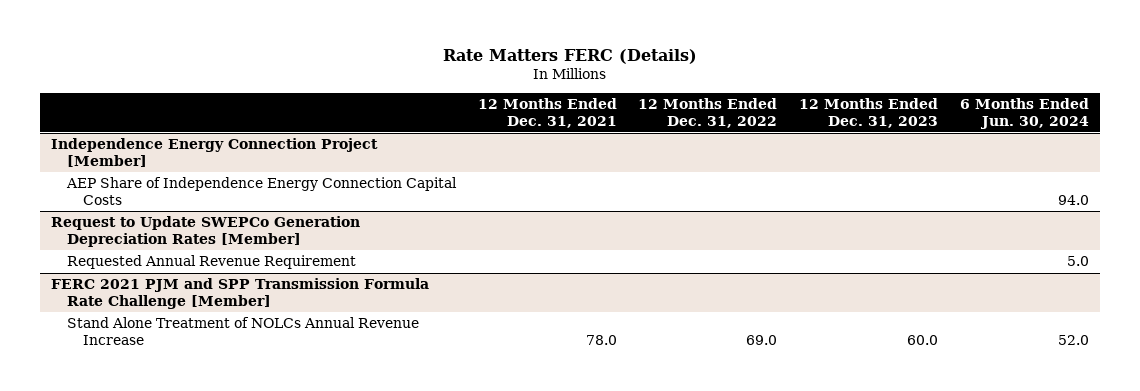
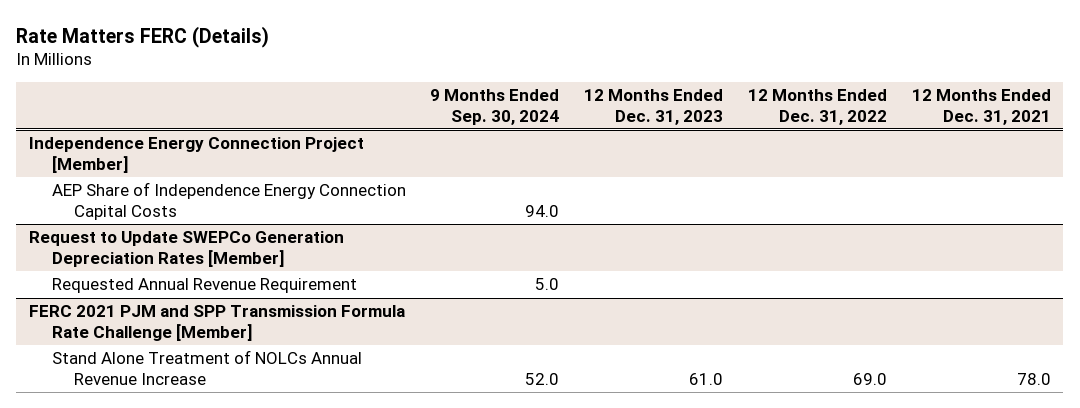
- | 12 Months Ended Dec. 31, 2021 | 12 Months Ended Dec. 31, 2022 | 12 Months Ended Dec. 31, 2023 | 6 Months Ended Jun. 30, 2024
+ | 9 Months Ended Sep. 30, 2024 | 12 Months Ended Dec. 31, 2023 | 12 Months Ended Dec. 31, 2022 | 12 Months Ended Dec. 31, 2021
@ FERC 2021 PJM and SPP Transmission Formula Rate Challenge [Member]
- Stand Alone Treatment of NOLCs Annual Revenue Increase | 78.0 | 69.0 | 60.0 | 52.0
+ Stand Alone Treatment of NOLCs Annual Revenue Increase | 52.0 | 61.0 | 69.0 | 78.0

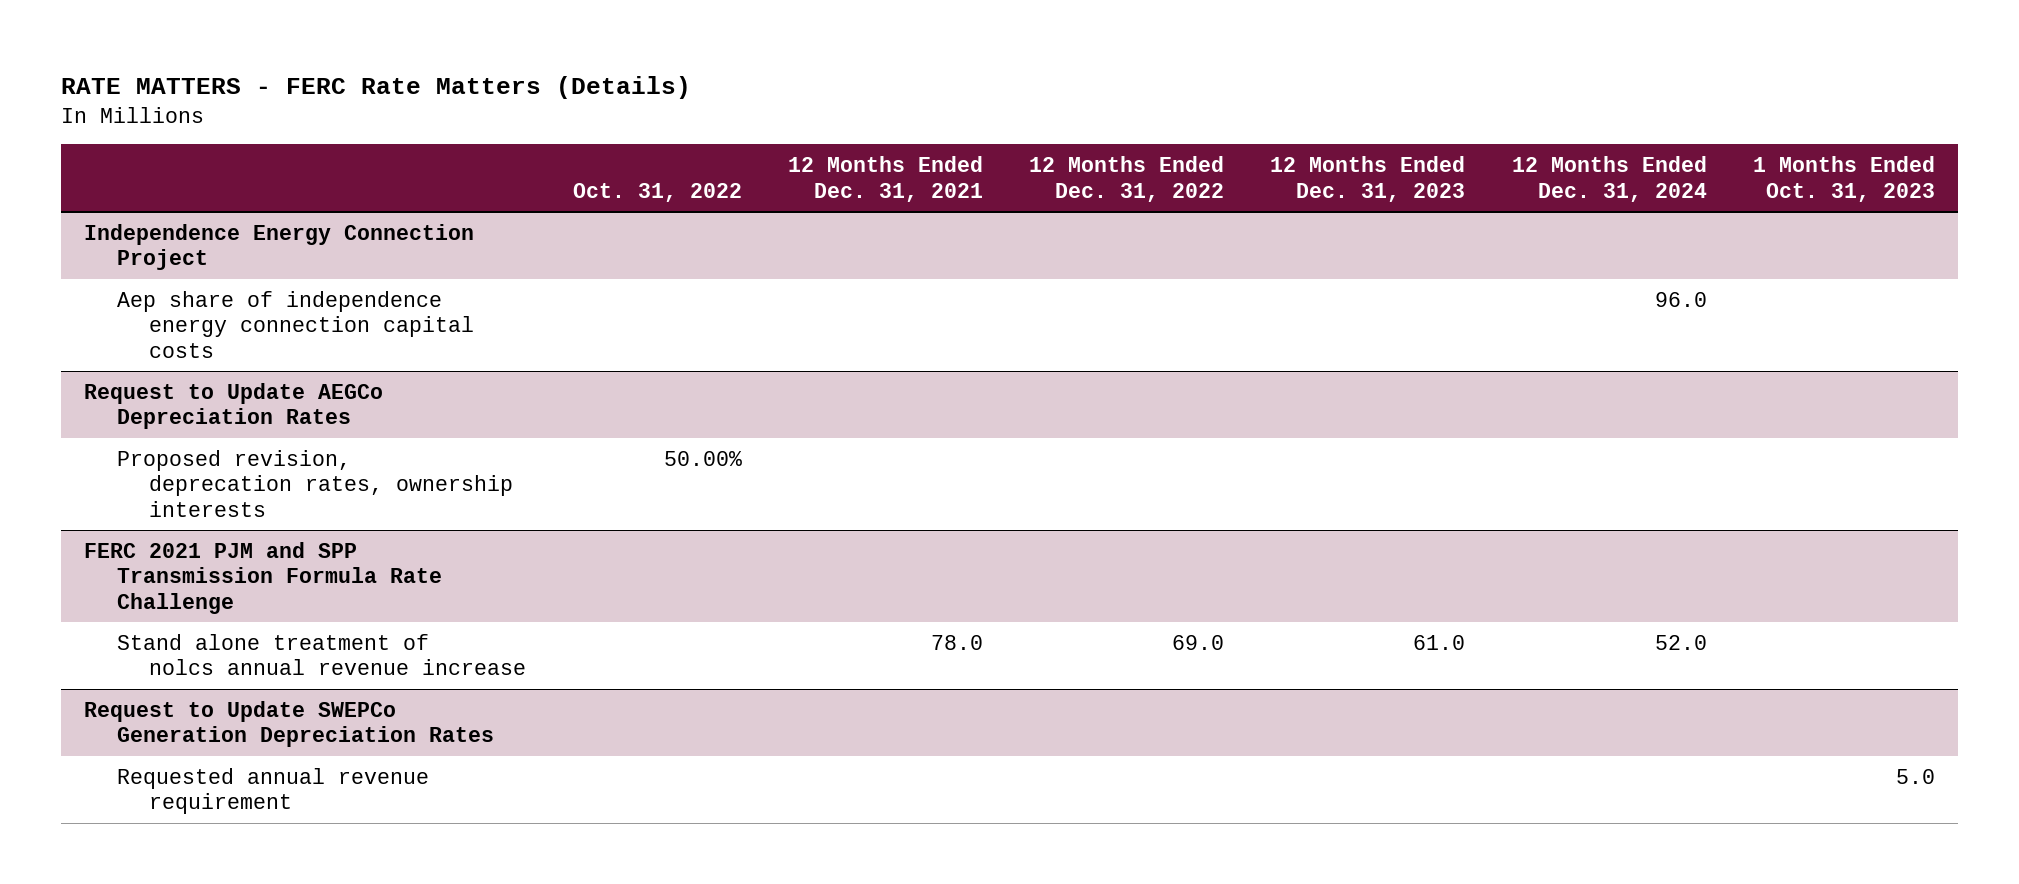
- Rate Matters FERC (Details)
+ RATE MATTERS - FERC Rate Matters (Details)
- | 9 Months Ended Sep. 30, 2024 | 12 Months Ended Dec. 31, 2023 | 12 Months Ended Dec. 31, 2022 | 12 Months Ended Dec. 31, 2021
+ | Oct. 31, 2022 | 12 Months Ended Dec. 31, 2021 | 12 Months Ended Dec. 31, 2022 | 12 Months Ended Dec. 31, 2023 | 12 Months Ended Dec. 31, 2024 | 1 Months Ended Oct. 31, 2023
- Independence Energy Connection Project [Member]
- AEP Share of Independence Energy Connection Capital Costs | 94.0 | | |
- Request to Update SWEPCo Generation Depreciation Rates [Member]
- Requested Annual Revenue Requirement | 5.0 | | |
- FERC 2021 PJM and SPP Transmission Formula Rate Challenge [Member]
- Stand Alone Treatment of NOLCs Annual Revenue Increase | 52.0 | 61.0 | 69.0 | 78.0
+ Independence Energy Connection Project
+ Aep share of independence energy connection capital costs | | | | | 96.0 |
+ Request to Update AEGCo Depreciation Rates
+ Proposed revision, deprecation rates, ownership interests | 50.00% | | | | |
+ FERC 2021 PJM and SPP Transmission Formula Rate Challenge
+ Stand alone treatment of nolcs annual revenue increase | | 78.0 | 69.0 | 61.0 | 52.0 |
+ Request to Update SWEPCo Generation Depreciation Rates
+ Requested annual revenue requirement | | | | | | 5.0

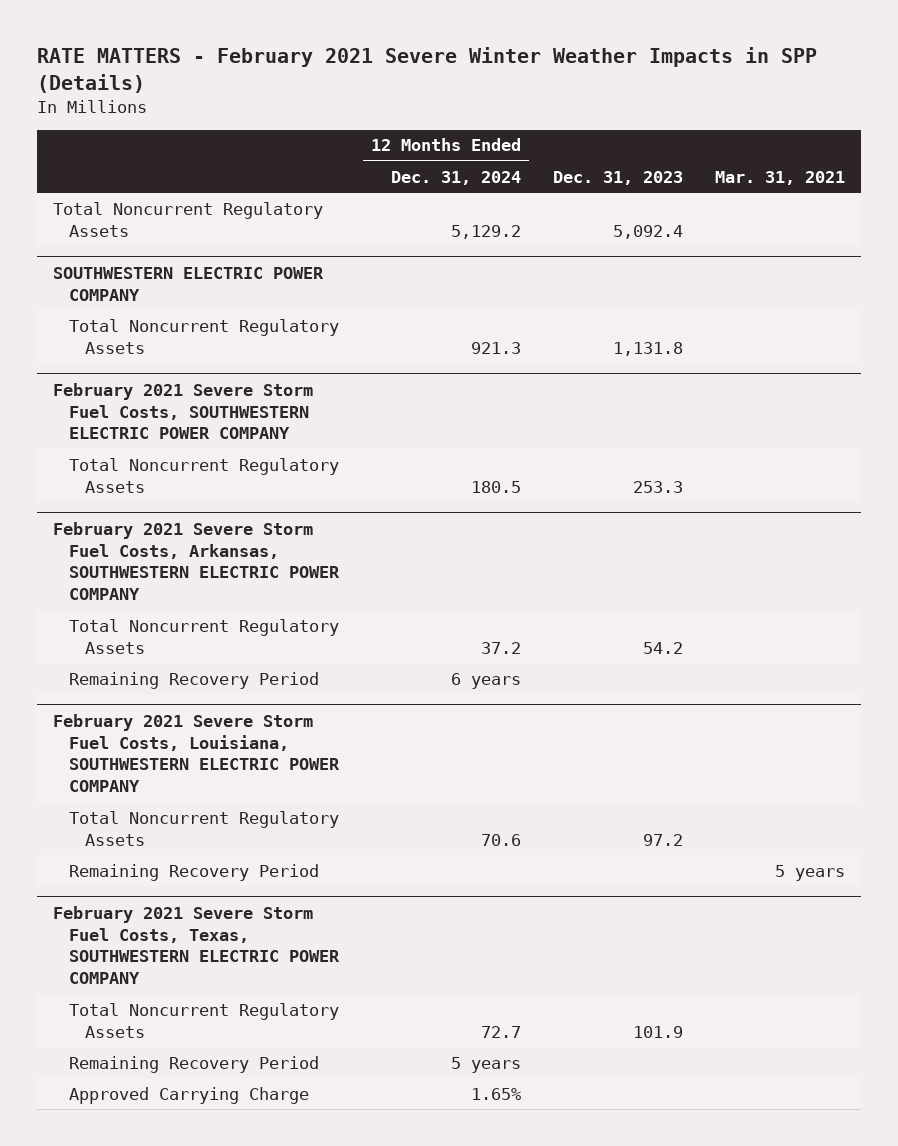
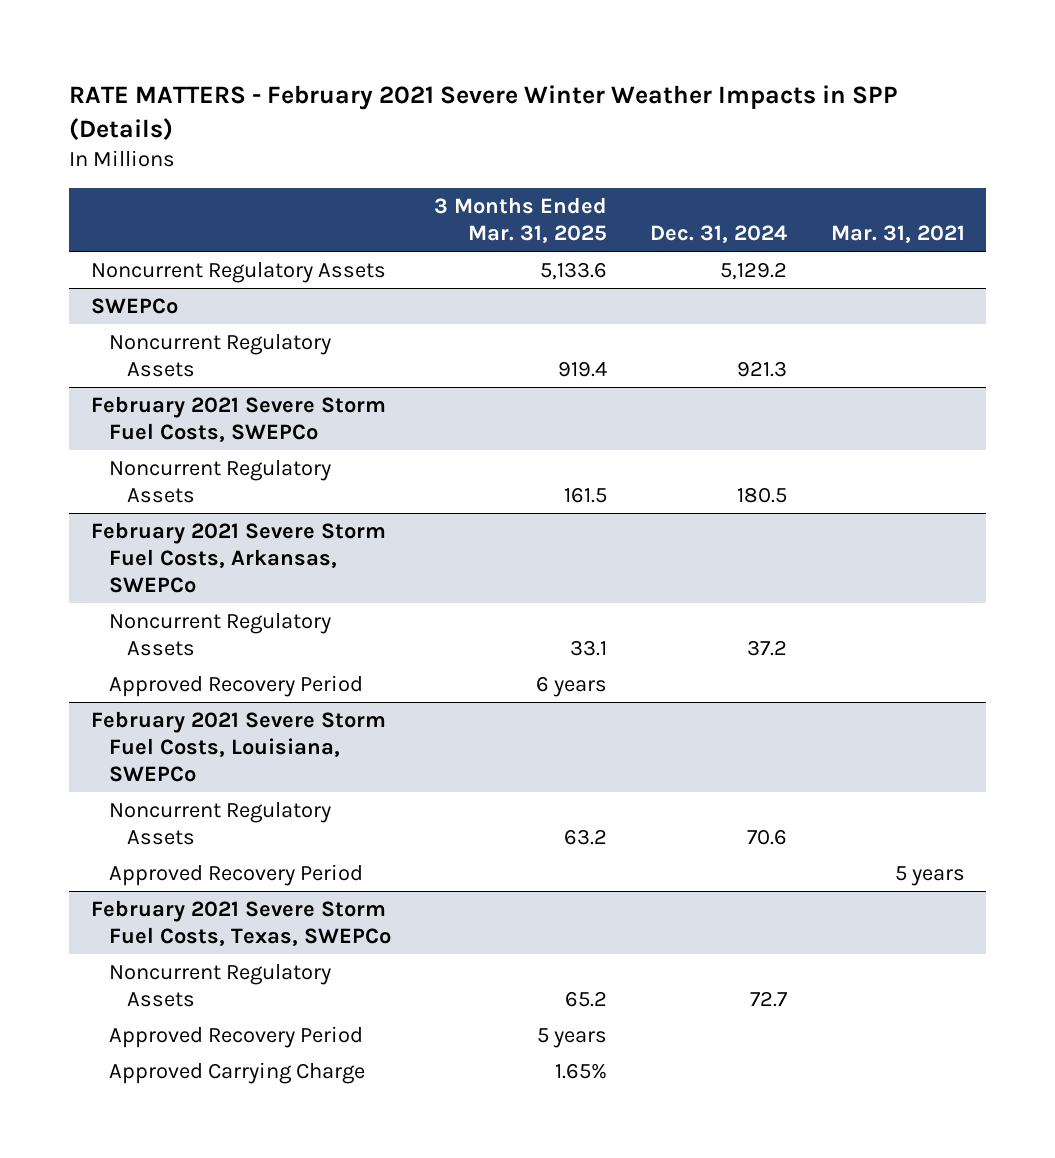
- | 12 Months Ended Dec. 31, 2024 | Dec. 31, 2023 | Mar. 31, 2021
+ | 3 Months Ended Mar. 31, 2025 | Dec. 31, 2024 | Mar. 31, 2021
- Total Noncurrent Regulatory Assets | 5,129.2 | 5,092.4 |
- SOUTHWESTERN ELECTRIC POWER COMPANY
- Total Noncurrent Regulatory Assets | 921.3 | 1,131.8 |
- February 2021 Severe Storm Fuel Costs, SOUTHWESTERN ELECTRIC POWER COMPANY
- Total Noncurrent Regulatory Assets | 180.5 | 253.3 |
- February 2021 Severe Storm Fuel Costs, Arkansas, SOUTHWESTERN ELECTRIC POWER COMPANY
- Total Noncurrent Regulatory Assets | 37.2 | 54.2 |
- Remaining Recovery Period | 6 years | |
- February 2021 Severe Storm Fuel Costs, Louisiana, SOUTHWESTERN ELECTRIC POWER COMPANY
- Total Noncurrent Regulatory Assets | 70.6 | 97.2 |
- Remaining Recovery Period | | | 5 years
- February 2021 Severe Storm Fuel Costs, Texas, SOUTHWESTERN ELECTRIC POWER COMPANY
- Total Noncurrent Regulatory Assets | 72.7 | 101.9 |
- Remaining Recovery Period | 5 years | |
+ Noncurrent Regulatory Assets | 5,133.6 | 5,129.2 |
+ SWEPCo
+ Noncurrent Regulatory Assets | 919.4 | 921.3 |
+ February 2021 Severe Storm Fuel Costs, SWEPCo
+ Noncurrent Regulatory Assets | 161.5 | 180.5 |
+ February 2021 Severe Storm Fuel Costs, Arkansas, SWEPCo
+ Noncurrent Regulatory Assets | 33.1 | 37.2 |
+ Approved Recovery Period | 6 years | |
+ February 2021 Severe Storm Fuel Costs, Louisiana, SWEPCo
+ Noncurrent Regulatory Assets | 63.2 | 70.6 |
+ Approved Recovery Period | | | 5 years
+ February 2021 Severe Storm Fuel Costs, Texas, SWEPCo
+ Noncurrent Regulatory Assets | 65.2 | 72.7 |
+ Approved Recovery Period | 5 years | |

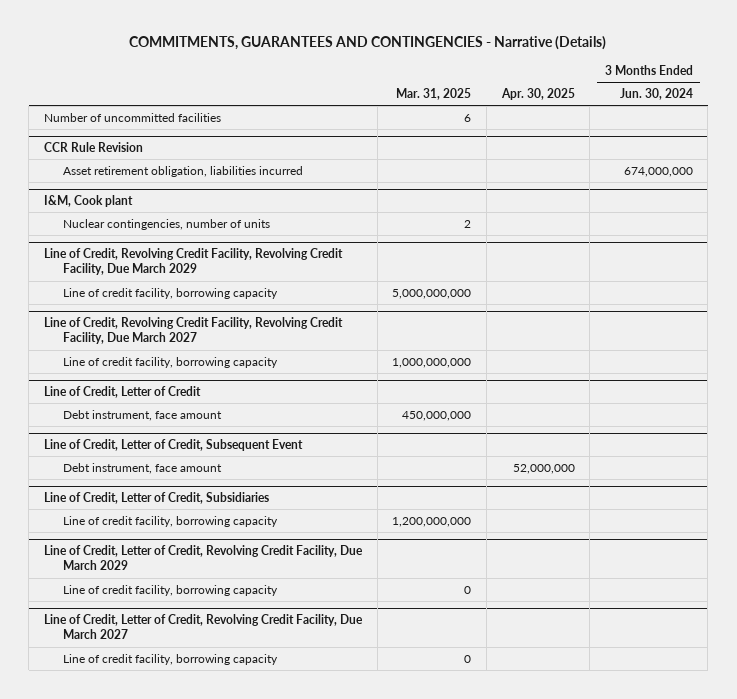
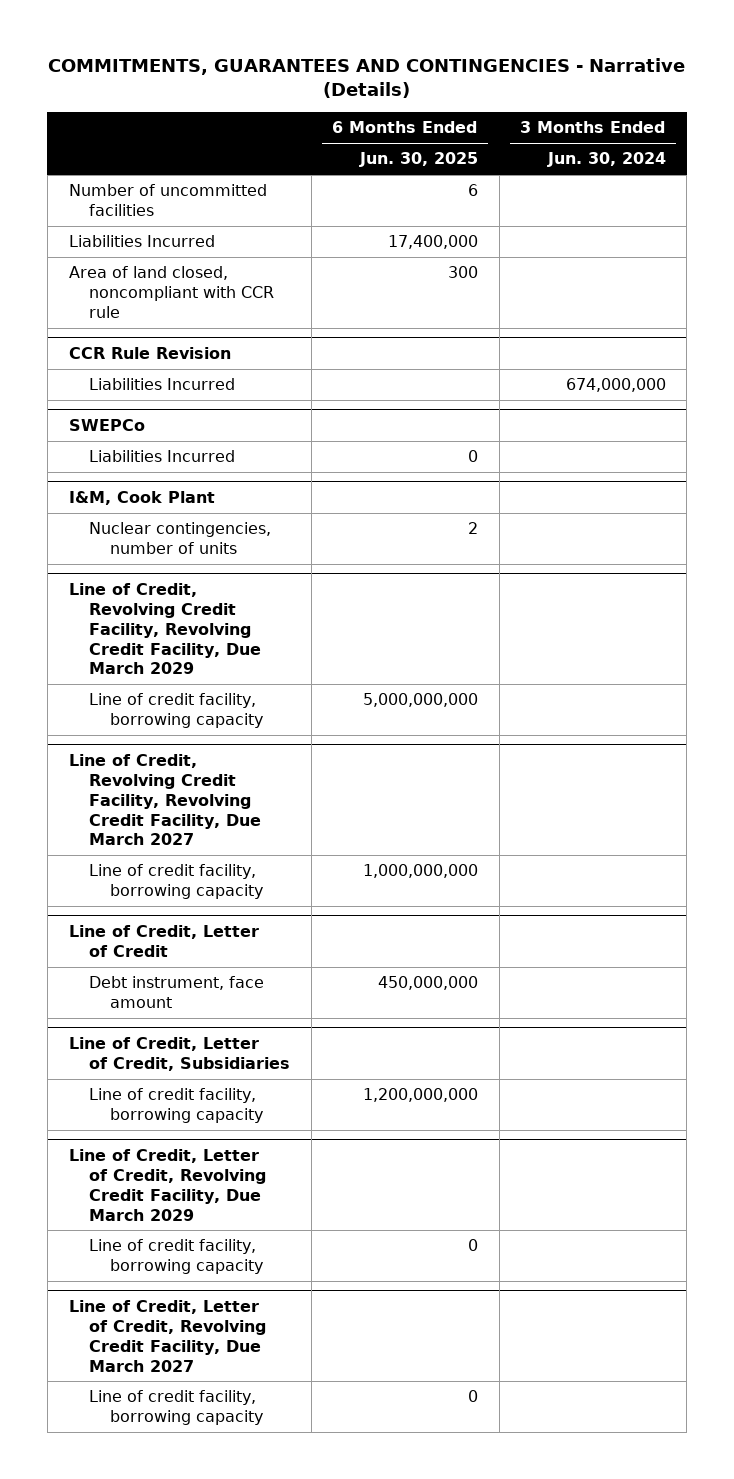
- | Mar. 31, 2025 | Apr. 30, 2025 | 3 Months Ended Jun. 30, 2024
+ | 6 Months Ended Jun. 30, 2025 | 3 Months Ended Jun. 30, 2024
+ Liabilities Incurred | 17,400,000 |
+ Area of land closed, noncompliant with CCR rule | 300 |
@ CCR Rule Revision
- Asset retirement obligation, liabilities incurred | | | 674,000,000
- I&M, Cook plant
@ CCR Rule Revision
+ Liabilities Incurred | | 674,000,000
+ SWEPCo
+ Liabilities Incurred | 0 |
+ I&M, Cook Plant
- Line of Credit, Letter of Credit, Subsequent Event
- Debt instrument, face amount | | 52,000,000 |

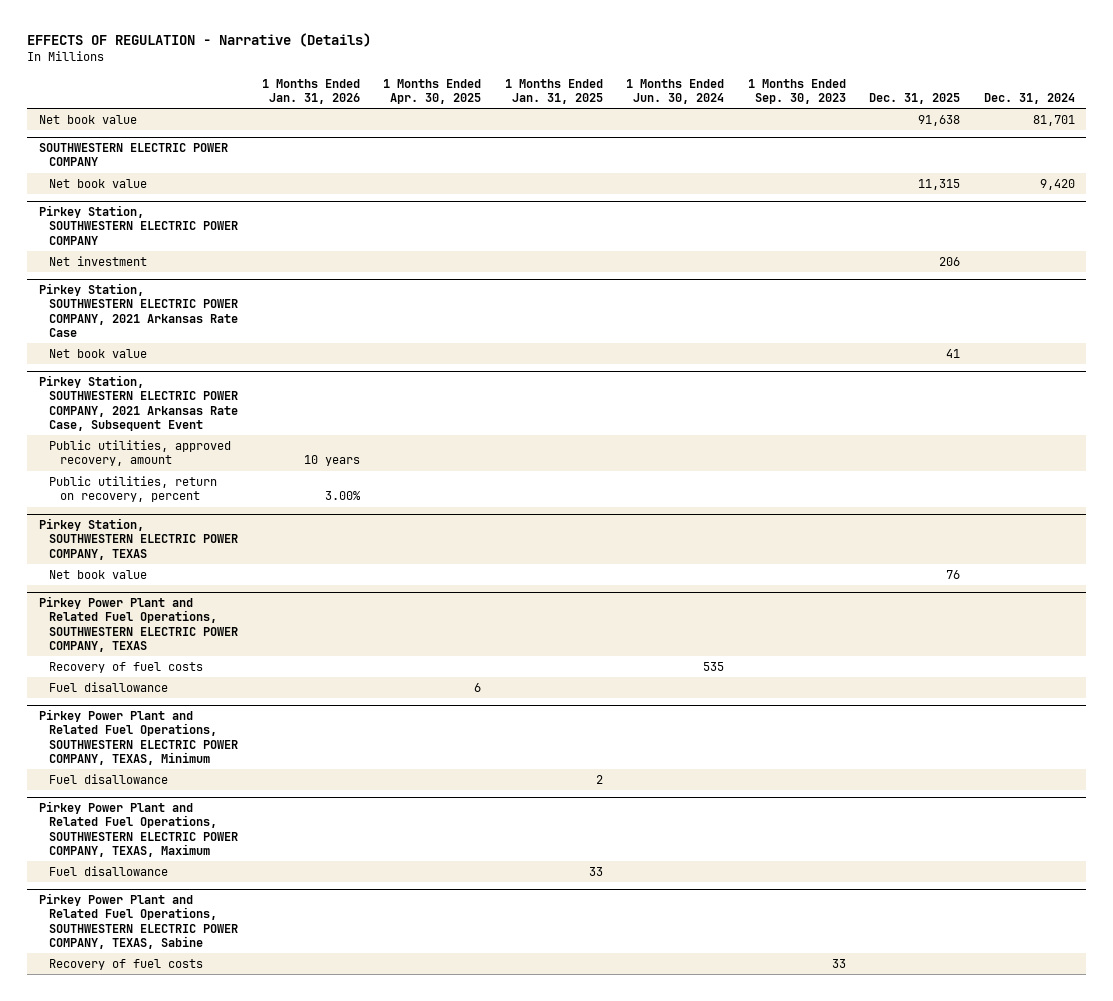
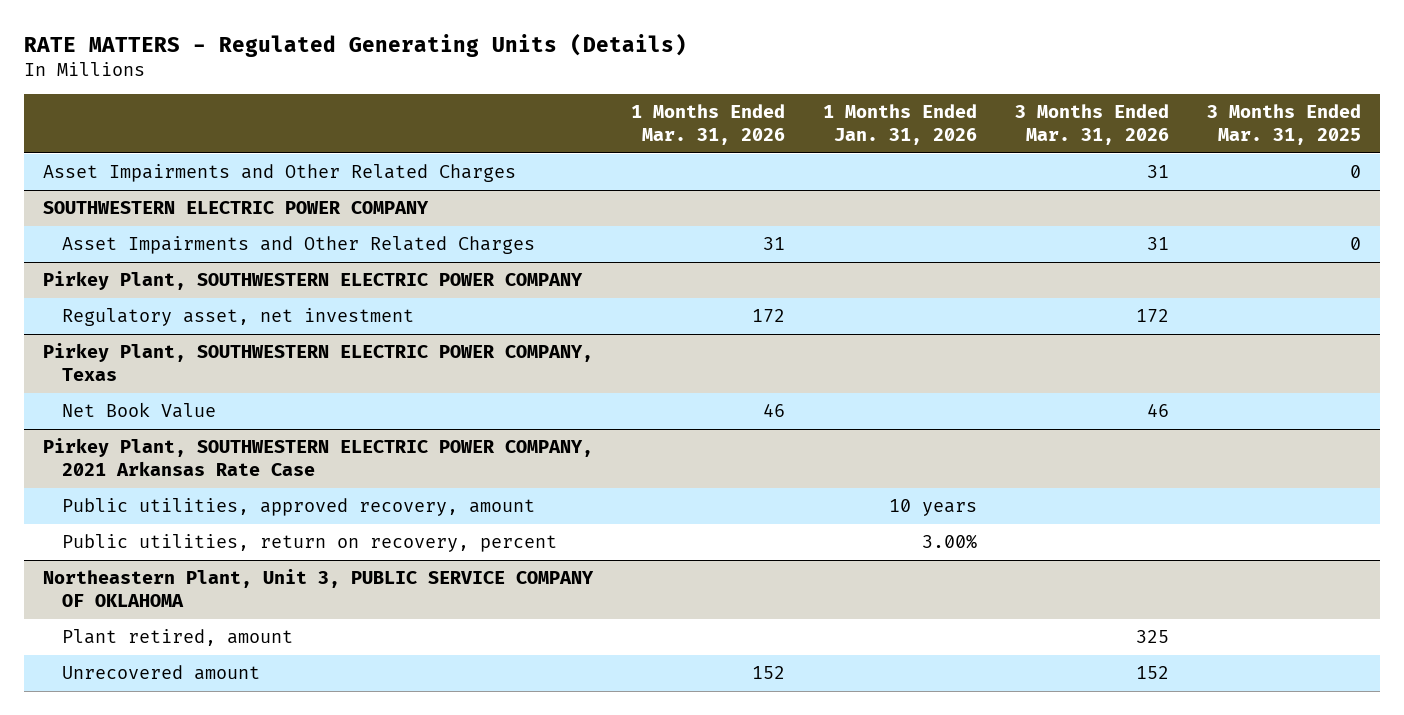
- EFFECTS OF REGULATION - Narrative (Details)
+ RATE MATTERS - Regulated Generating Units (Details)
- | 1 Months Ended Jan. 31, 2026 | 1 Months Ended Apr. 30, 2025 | 1 Months Ended Jan. 31, 2025 | 1 Months Ended Jun. 30, 2024 | 1 Months Ended Sep. 30, 2023 | Dec. 31, 2025 | Dec. 31, 2024
+ | 1 Months Ended Mar. 31, 2026 | 1 Months Ended Jan. 31, 2026 | 3 Months Ended Mar. 31, 2026 | 3 Months Ended Mar. 31, 2025
- Net book value | | | | | | 91,638 | 81,701
+ Asset Impairments and Other Related Charges | | | 31 | 0
@ SOUTHWESTERN ELECTRIC POWER COMPANY
- Net book value | | | | | | 11,315 | 9,420
- Pirkey Station, SOUTHWESTERN ELECTRIC POWER COMPANY
- Net investment | | | | | | 206 |
- Pirkey Station, SOUTHWESTERN ELECTRIC POWER COMPANY, 2021 Arkansas Rate Case
- Net book value | | | | | | 41 |
- Pirkey Station, SOUTHWESTERN ELECTRIC POWER COMPANY, 2021 Arkansas Rate Case, Subsequent Event
- Public utilities, approved recovery, amount | 10 years | | | | | |
- Public utilities, return on recovery, percent | 3.00% | | | | | |
- Pirkey Station, SOUTHWESTERN ELECTRIC POWER COMPANY, TEXAS
- Net book value | | | | | | 76 |
- Pirkey Power Plant and Related Fuel Operations, SOUTHWESTERN ELECTRIC POWER COMPANY, TEXAS
- Recovery of fuel costs | | | | 535 | | |
- Fuel disallowance | | 6 | | | | |
- Pirkey Power Plant and Related Fuel Operations, SOUTHWESTERN ELECTRIC POWER COMPANY, TEXAS, Minimum
- Fuel disallowance | | | 2 | | | |
- Pirkey Power Plant and Related Fuel Operations, SOUTHWESTERN ELECTRIC POWER COMPANY, TEXAS, Maximum
- Fuel disallowance | | | 33 | | | |
- Pirkey Power Plant and Related Fuel Operations, SOUTHWESTERN ELECTRIC POWER COMPANY, TEXAS, Sabine
- Recovery of fuel costs | | | | | 33 | |
@ SOUTHWESTERN ELECTRIC POWER COMPANY
+ Asset Impairments and Other Related Charges | 31 | | 31 | 0
+ Pirkey Plant, SOUTHWESTERN ELECTRIC POWER COMPANY
+ Regulatory asset, net investment | 172 | | 172 |
+ Pirkey Plant, SOUTHWESTERN ELECTRIC POWER COMPANY, Texas
+ Net Book Value | 46 | | 46 |
+ Pirkey Plant, SOUTHWESTERN ELECTRIC POWER COMPANY, 2021 Arkansas Rate Case
+ Public utilities, approved recovery, amount | | 10 years | |
+ Public utilities, return on recovery, percent | | 3.00% | |
+ Northeastern Plant, Unit 3, PUBLIC SERVICE COMPANY OF OKLAHOMA
+ Plant retired, amount | | | 325 |
+ Unrecovered amount | 152 | | 152 |

